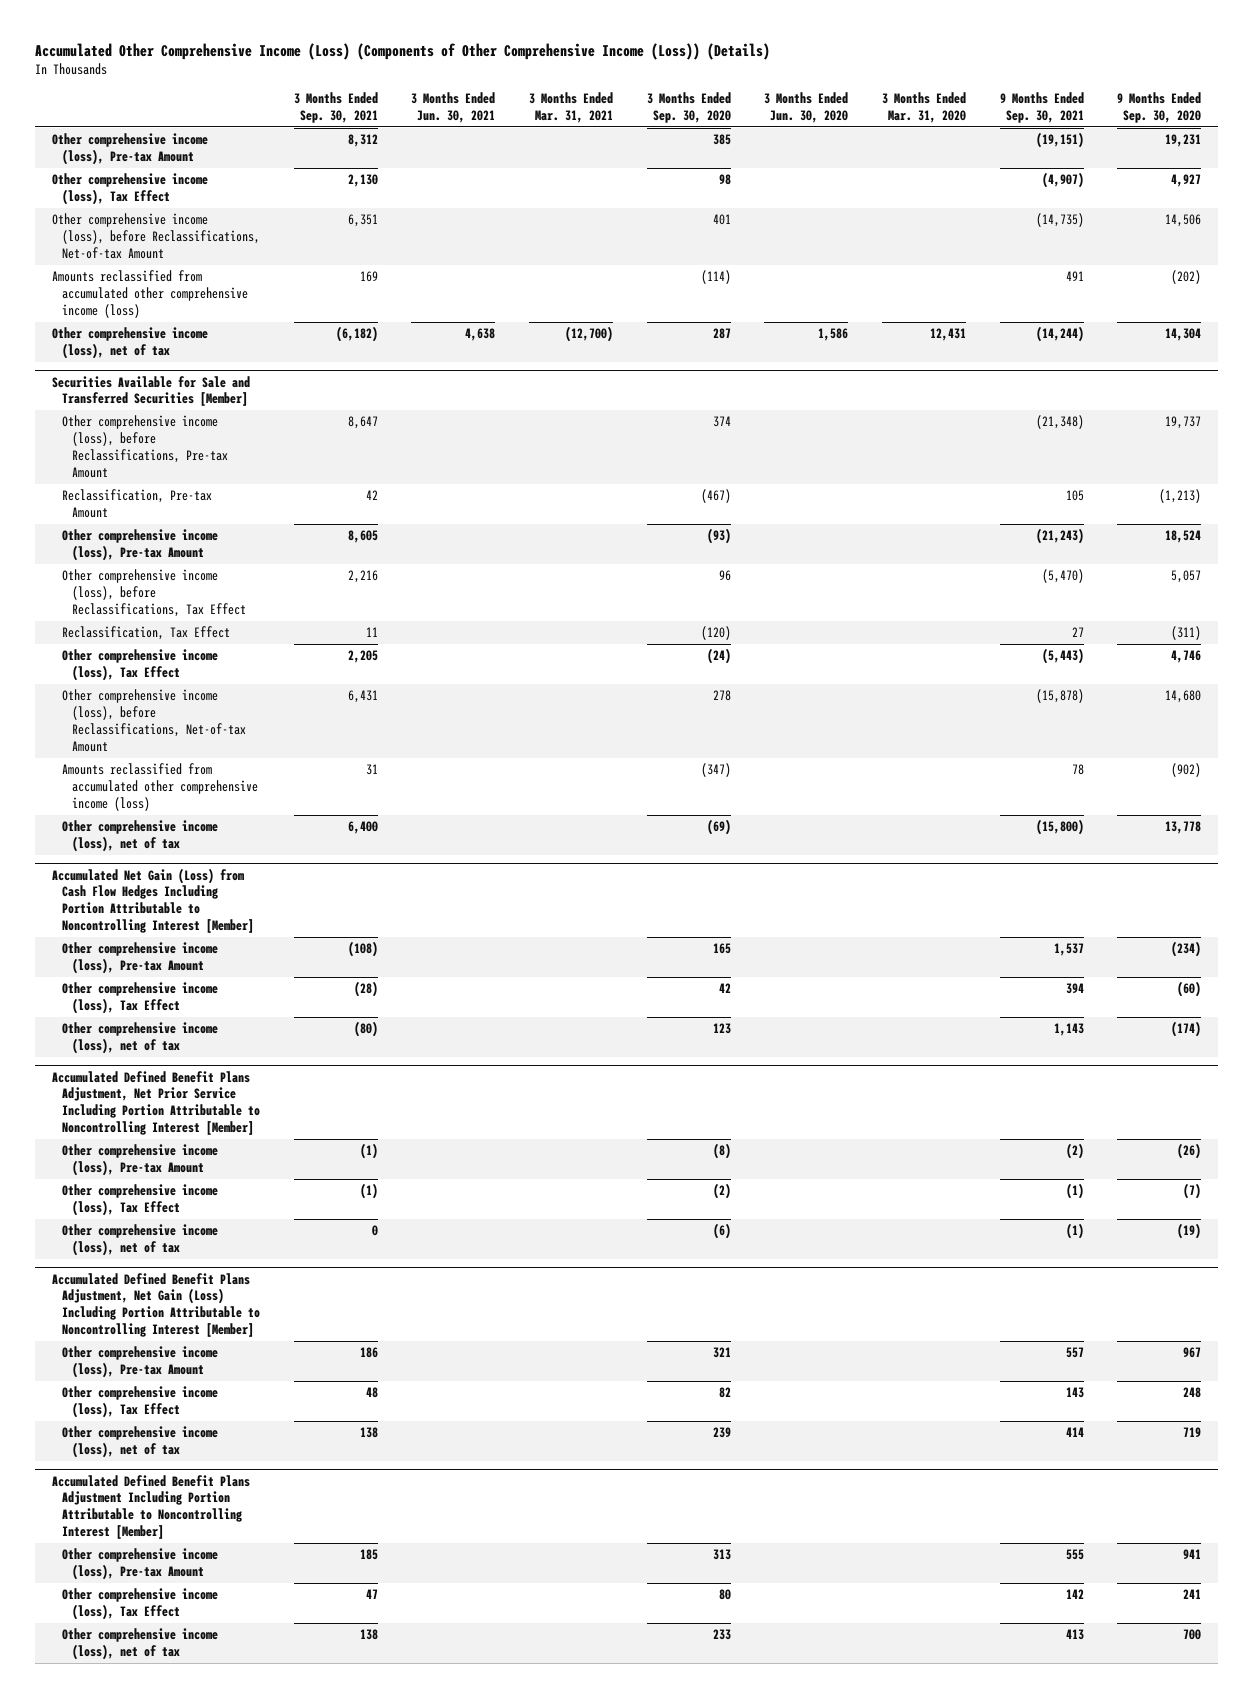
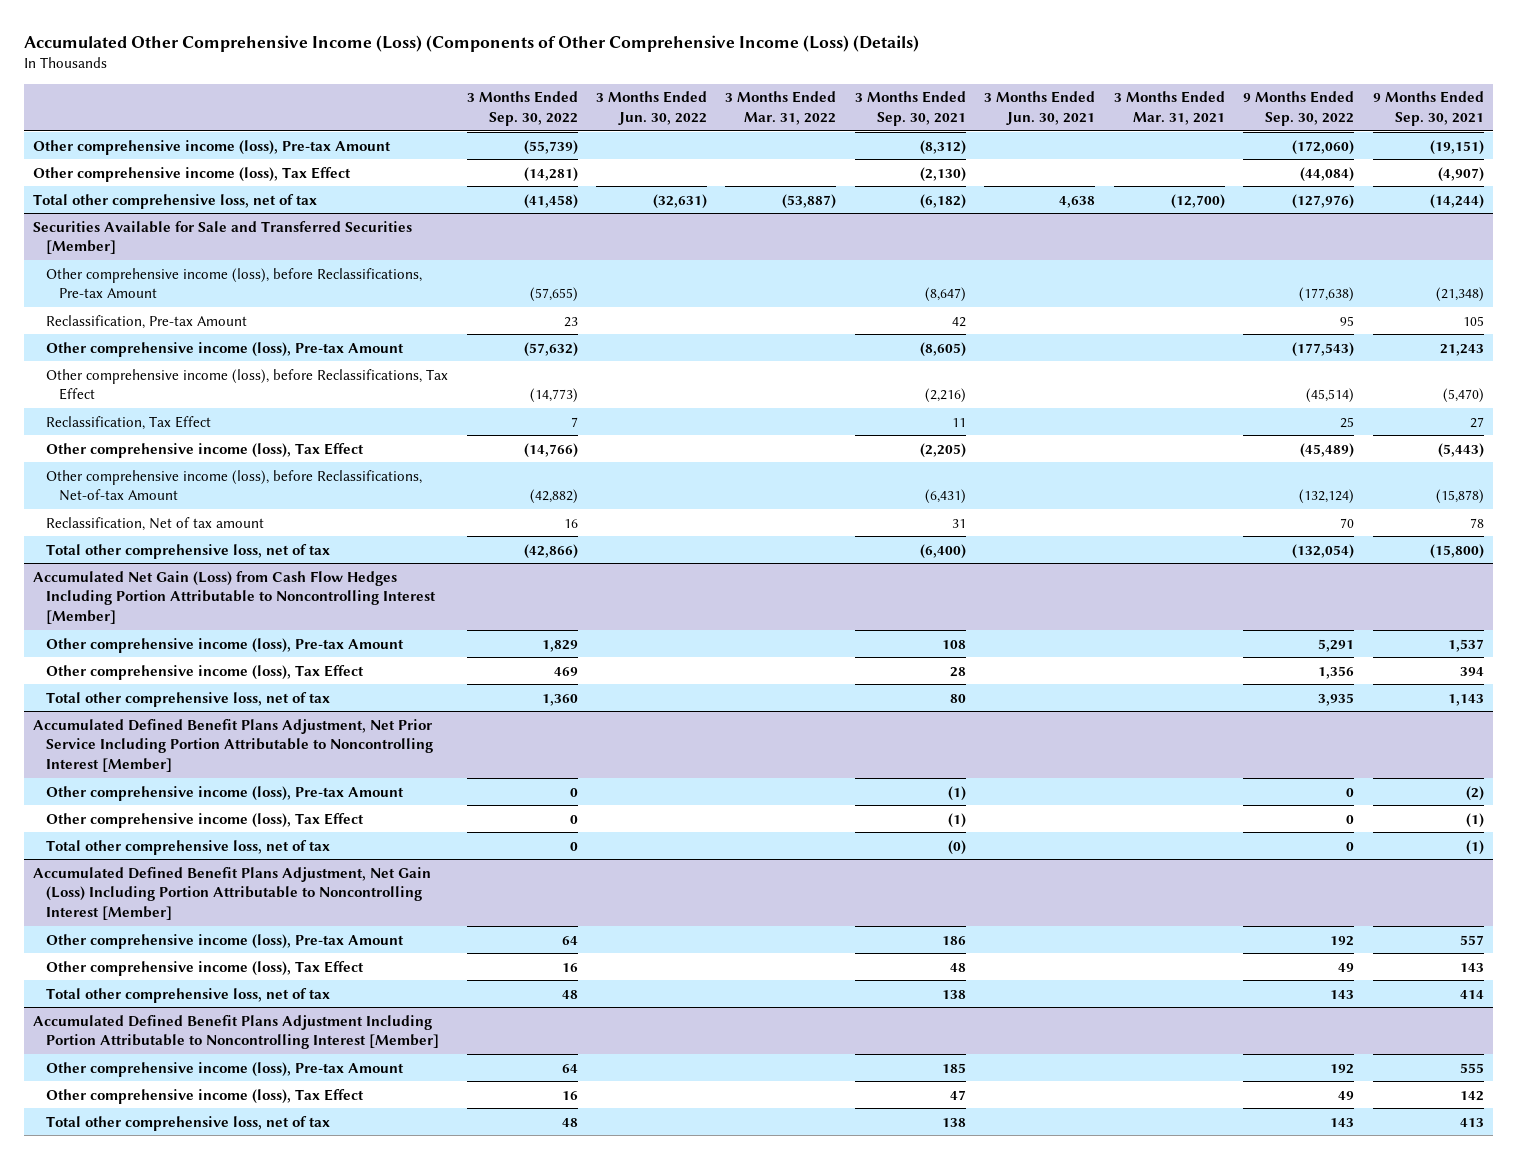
- Accumulated Other Comprehensive Income (Loss) (Components of Other Comprehensive Income (Loss)) (Details)
+ Accumulated Other Comprehensive Income (Loss) (Components of Other Comprehensive Income (Loss) (Details)
- | 3 Months Ended Sep. 30, 2021 | 3 Months Ended Jun. 30, 2021 | 3 Months Ended Mar. 31, 2021 | 3 Months Ended Sep. 30, 2020 | 3 Months Ended Jun. 30, 2020 | 3 Months Ended Mar. 31, 2020 | 9 Months Ended Sep. 30, 2021 | 9 Months Ended Sep. 30, 2020
+ | 3 Months Ended Sep. 30, 2022 | 3 Months Ended Jun. 30, 2022 | 3 Months Ended Mar. 31, 2022 | 3 Months Ended Sep. 30, 2021 | 3 Months Ended Jun. 30, 2021 | 3 Months Ended Mar. 31, 2021 | 9 Months Ended Sep. 30, 2022 | 9 Months Ended Sep. 30, 2021
- Other comprehensive income (loss), Pre-tax Amount | 8,312 | | | 385 | | | (19,151) | 19,231
- Other comprehensive income (loss), Tax Effect | 2,130 | | | 98 | | | (4,907) | 4,927
- Other comprehensive income (loss), before Reclassifications, Net-of-tax Amount | 6,351 | | | 401 | | | (14,735) | 14,506
- Amounts reclassified from accumulated other comprehensive income (loss) | 169 | | | (114) | | | 491 | (202)
- Other comprehensive income (loss), net of tax | (6,182) | 4,638 | (12,700) | 287 | 1,586 | 12,431 | (14,244) | 14,304
+ Other comprehensive income (loss), Pre-tax Amount | (55,739) | | | (8,312) | | | (172,060) | (19,151)
+ Other comprehensive income (loss), Tax Effect | (14,281) | | | (2,130) | | | (44,084) | (4,907)
+ Total other comprehensive loss, net of tax | (41,458) | (32,631) | (53,887) | (6,182) | 4,638 | (12,700) | (127,976) | (14,244)
@ Securities Available for Sale and Transferred Securities [Member]
- Other comprehensive income (loss), before Reclassifications, Pre-tax Amount | 8,647 | | | 374 | | | (21,348) | 19,737
+ Other comprehensive income (loss), before Reclassifications, Pre-tax Amount | (57,655) | | | (8,647) | | | (177,638) | (21,348)
- Other comprehensive income (loss), Pre-tax Amount | 8,605 | | | (93) | | | (21,243) | 18,524
- Other comprehensive income (loss), before Reclassifications, Tax Effect | 2,216 | | | 96 | | | (5,470) | 5,057
+ Other comprehensive income (loss), Pre-tax Amount | (57,632) | | | (8,605) | | | (177,543) | 21,243
+ Other comprehensive income (loss), before Reclassifications, Tax Effect | (14,773) | | | (2,216) | | | (45,514) | (5,470)
- Other comprehensive income (loss), Tax Effect | 2,205 | | | (24) | | | (5,443) | 4,746
- Other comprehensive income (loss), before Reclassifications, Net-of-tax Amount | 6,431 | | | 278 | | | (15,878) | 14,680
- Amounts reclassified from accumulated other comprehensive income (loss) | 31 | | | (347) | | | 78 | (902)
- Other comprehensive income (loss), net of tax | 6,400 | | | (69) | | | (15,800) | 13,778
+ Other comprehensive income (loss), Tax Effect | (14,766) | | | (2,205) | | | (45,489) | (5,443)
+ Other comprehensive income (loss), before Reclassifications, Net-of-tax Amount | (42,882) | | | (6,431) | | | (132,124) | (15,878)
+ Reclassification, Net of tax amount | 16 | | | 31 | | | 70 | 78
+ Total other comprehensive loss, net of tax | (42,866) | | | (6,400) | | | (132,054) | (15,800)
@ Accumulated Net Gain (Loss) from Cash Flow Hedges Including Portion Attributable to Noncontrolling Interest [Member]
- Other comprehensive income (loss), Pre-tax Amount | (108) | | | 165 | | | 1,537 | (234)
- Other comprehensive income (loss), Tax Effect | (28) | | | 42 | | | 394 | (60)
- Other comprehensive income (loss), net of tax | (80) | | | 123 | | | 1,143 | (174)
+ Other comprehensive income (loss), Pre-tax Amount | 1,829 | | | 108 | | | 5,291 | 1,537
+ Other comprehensive income (loss), Tax Effect | 469 | | | 28 | | | 1,356 | 394
+ Total other comprehensive loss, net of tax | 1,360 | | | 80 | | | 3,935 | 1,143
@ Accumulated Defined Benefit Plans Adjustment, Net Prior Service Including Portion Attributable to Noncontrolling Interest [Member]
- Other comprehensive income (loss), net of tax | 0 | | | (6) | | | (1) | (19)
+ Total other comprehensive loss, net of tax | 0 | | | (0) | | | 0 | (1)
@ Accumulated Defined Benefit Plans Adjustment, Net Gain (Loss) Including Portion Attributable to Noncontrolling Interest [Member]
- Other comprehensive income (loss), net of tax | 138 | | | 239 | | | 414 | 719
+ Total other comprehensive loss, net of tax | 48 | | | 138 | | | 143 | 414
@ Accumulated Defined Benefit Plans Adjustment Including Portion Attributable to Noncontrolling Interest [Member]
- Other comprehensive income (loss), net of tax | 138 | | | 233 | | | 413 | 700
+ Total other comprehensive loss, net of tax | 48 | | | 138 | | | 143 | 413

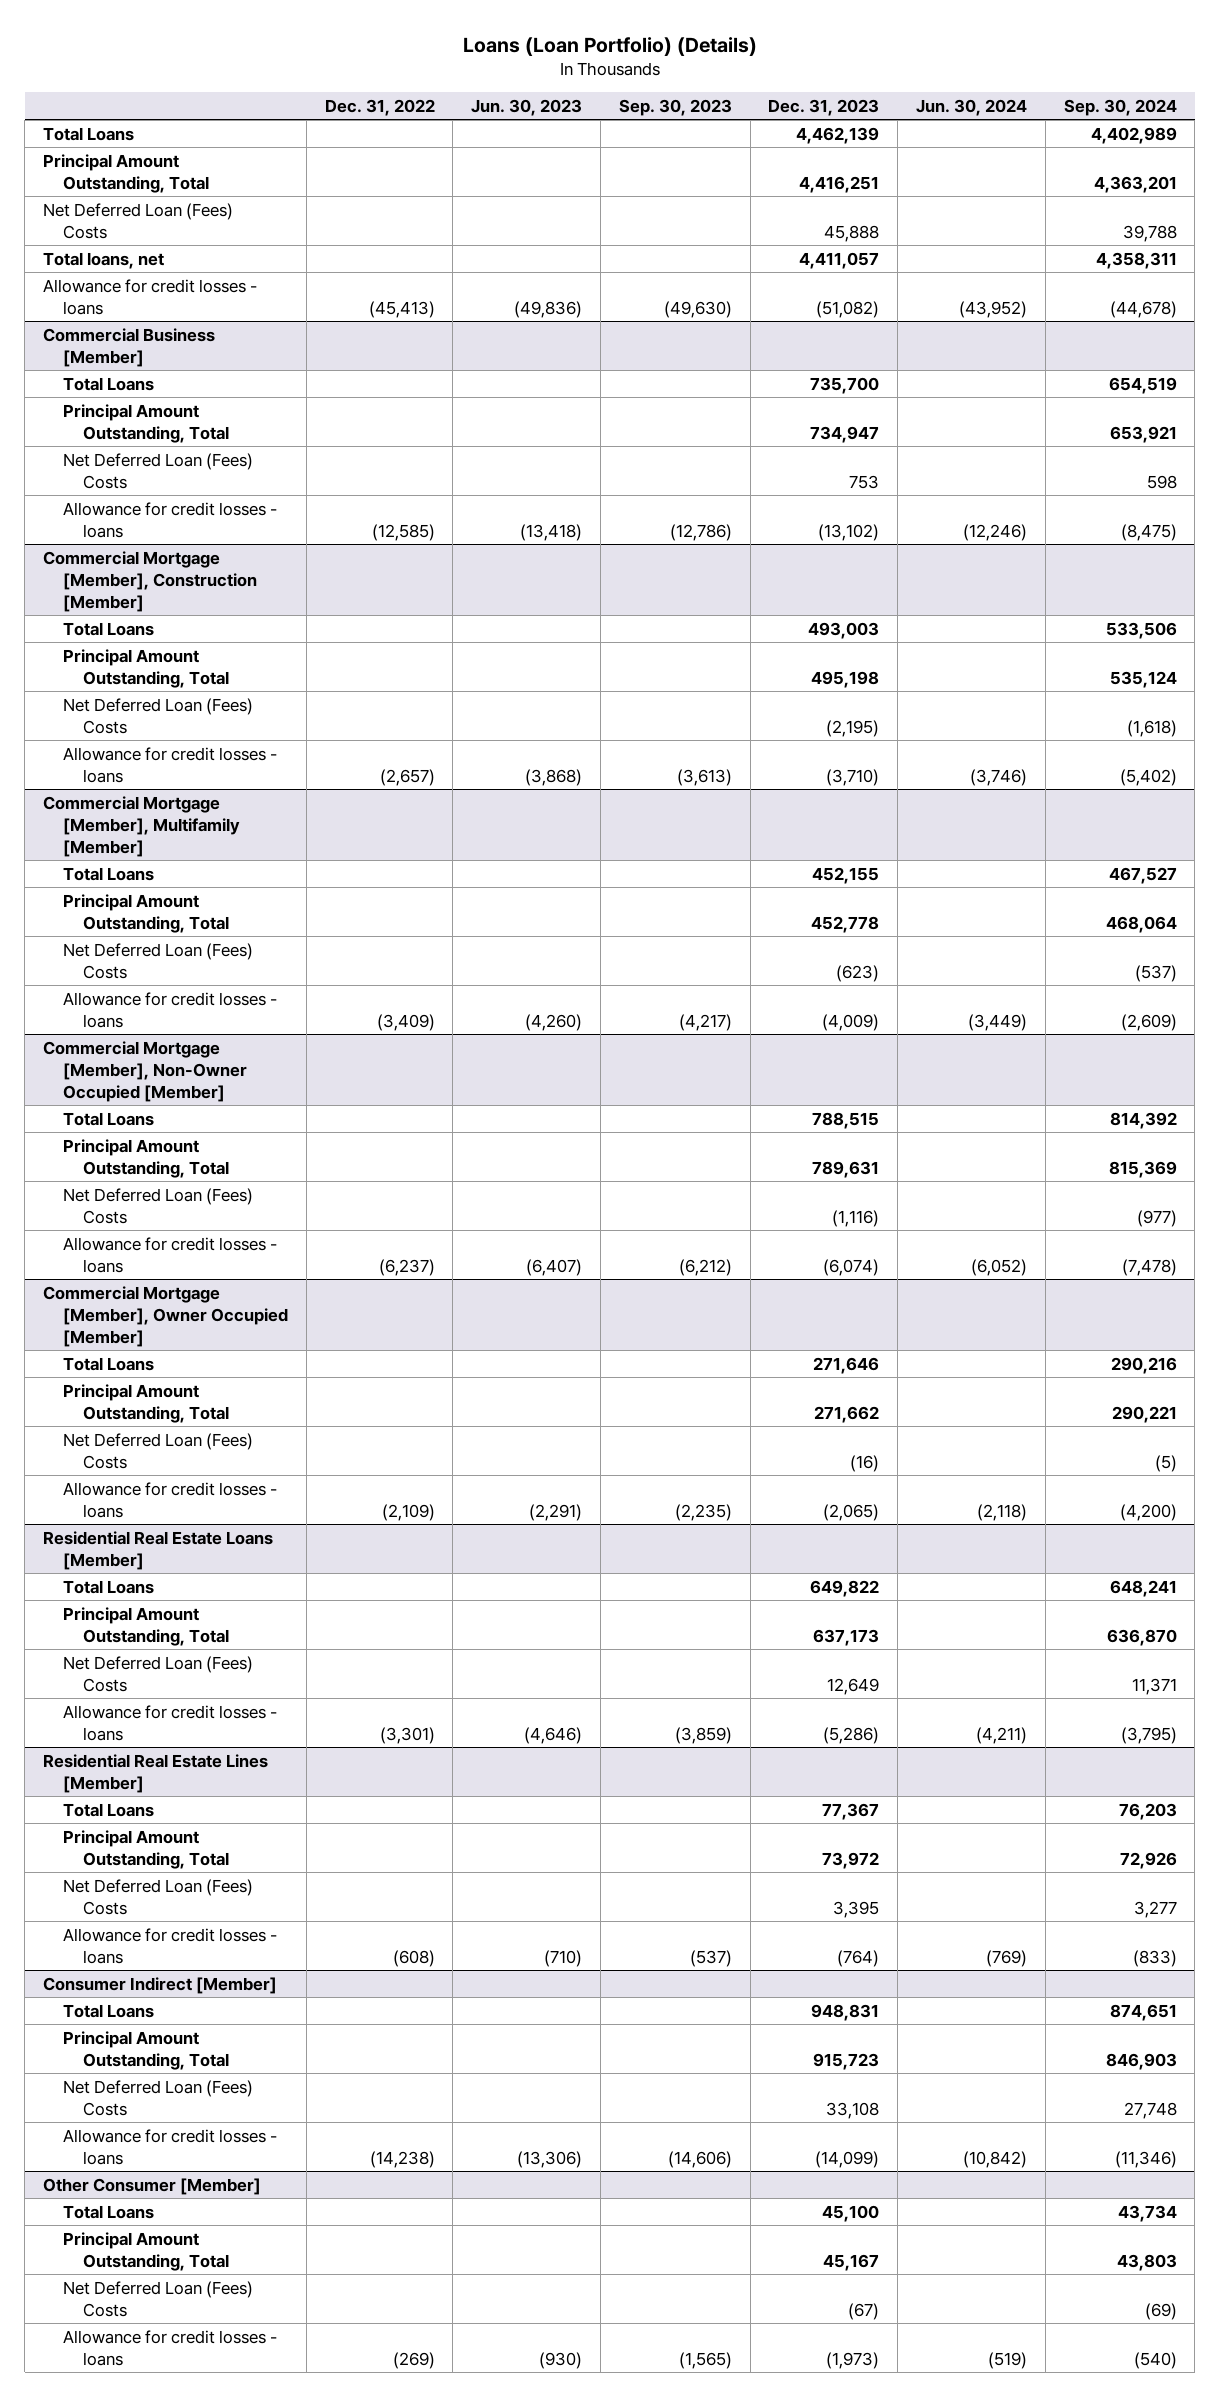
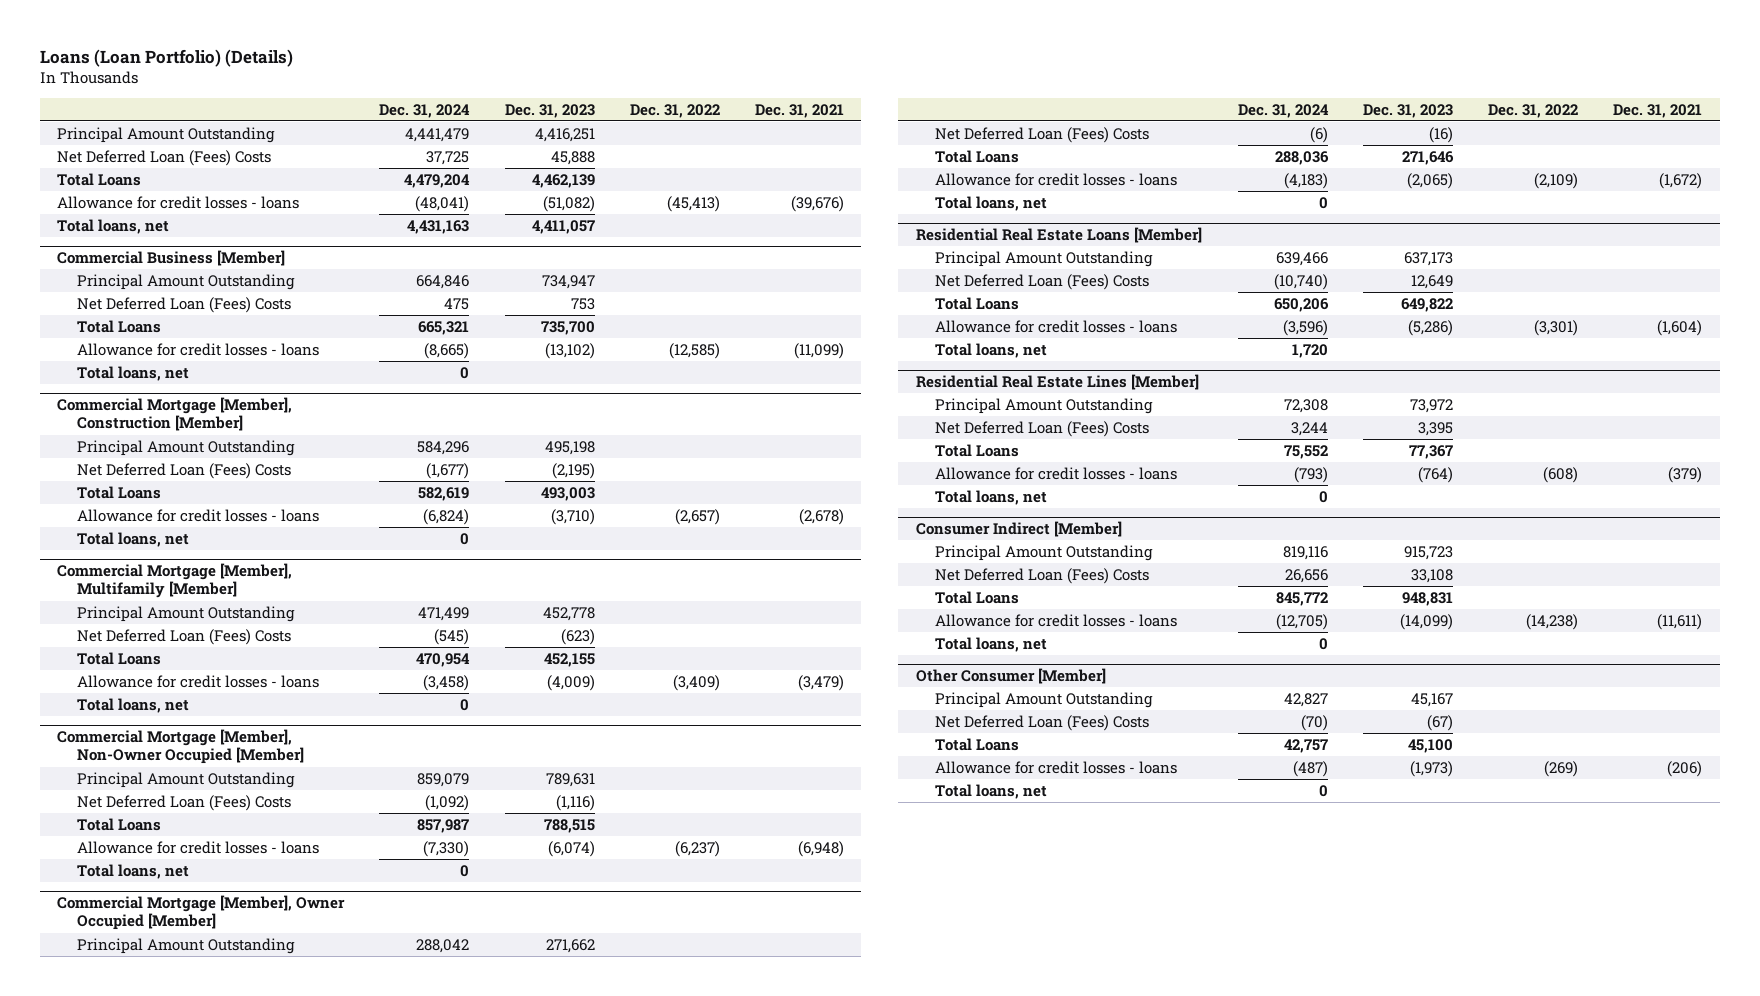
- | Dec. 31, 2022 | Jun. 30, 2023 | Sep. 30, 2023 | Dec. 31, 2023 | Jun. 30, 2024 | Sep. 30, 2024
+ | Dec. 31, 2024 | Dec. 31, 2023 | Dec. 31, 2022 | Dec. 31, 2021
- Principal Amount Outstanding, Total | | | | 4,416,251 | | 4,363,201
+ Principal Amount Outstanding | 4,441,479 | 4,416,251 | |
moved down: Total Loans | 4,479,204 | 4,462,139 | |
moved down: Total loans, net | 4,431,163 | 4,411,057 | |
@ Commercial Business [Member]
- Principal Amount Outstanding, Total | | | | 734,947 | | 653,921
+ Principal Amount Outstanding | 664,846 | 734,947 | |
moved down: Total Loans | 665,321 | 735,700 | |
+ Total loans, net | 0 | | |
@ Commercial Mortgage [Member], Construction [Member]
- Principal Amount Outstanding, Total | | | | 495,198 | | 535,124
+ Principal Amount Outstanding | 584,296 | 495,198 | |
moved down: Total Loans | 582,619 | 493,003 | |
+ Total loans, net | 0 | | |
@ Commercial Mortgage [Member], Multifamily [Member]
- Principal Amount Outstanding, Total | | | | 452,778 | | 468,064
+ Principal Amount Outstanding | 471,499 | 452,778 | |
moved down: Total Loans | 470,954 | 452,155 | |
+ Total loans, net | 0 | | |
@ Commercial Mortgage [Member], Non-Owner Occupied [Member]
- Principal Amount Outstanding, Total | | | | 789,631 | | 815,369
+ Principal Amount Outstanding | 859,079 | 789,631 | |
moved down: Total Loans | 857,987 | 788,515 | |
+ Total loans, net | 0 | | |
@ Commercial Mortgage [Member], Owner Occupied [Member]
- Principal Amount Outstanding, Total | | | | 271,662 | | 290,221
+ Principal Amount Outstanding | 288,042 | 271,662 | |
moved down: Total Loans | 288,036 | 271,646 | |
+ Total loans, net | 0 | | |
@ Residential Real Estate Loans [Member]
- Principal Amount Outstanding, Total | | | | 637,173 | | 636,870
+ Principal Amount Outstanding | 639,466 | 637,173 | |
moved down: Total Loans | 650,206 | 649,822 | |
+ Total loans, net | 1,720 | | |
@ Residential Real Estate Lines [Member]
- Principal Amount Outstanding, Total | | | | 73,972 | | 72,926
+ Principal Amount Outstanding | 72,308 | 73,972 | |
moved down: Total Loans | 75,552 | 77,367 | |
+ Total loans, net | 0 | | |
@ Consumer Indirect [Member]
- Principal Amount Outstanding, Total | | | | 915,723 | | 846,903
+ Principal Amount Outstanding | 819,116 | 915,723 | |
moved down: Total Loans | 845,772 | 948,831 | |
+ Total loans, net | 0 | | |
@ Other Consumer [Member]
- Principal Amount Outstanding, Total | | | | 45,167 | | 43,803
+ Principal Amount Outstanding | 42,827 | 45,167 | |
moved down: Total Loans | 42,757 | 45,100 | |
+ Total loans, net | 0 | | |

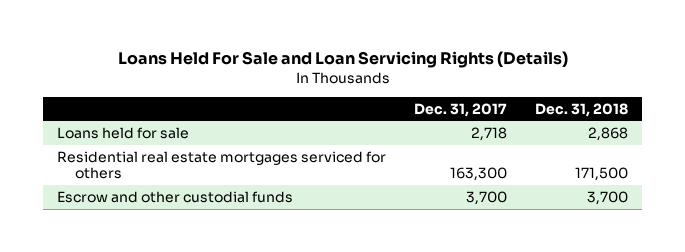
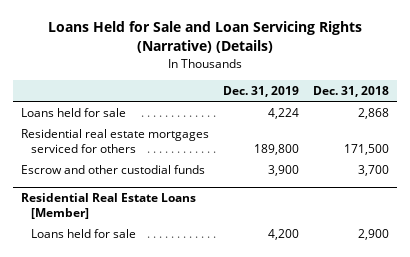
- Loans Held For Sale and Loan Servicing Rights (Details)
+ Loans Held for Sale and Loan Servicing Rights (Narrative) (Details)
- | Dec. 31, 2017 | Dec. 31, 2018
+ | Dec. 31, 2019 | Dec. 31, 2018
+ Residential Real Estate Loans [Member]
+ Loans held for sale | 4,200 | 2,900

